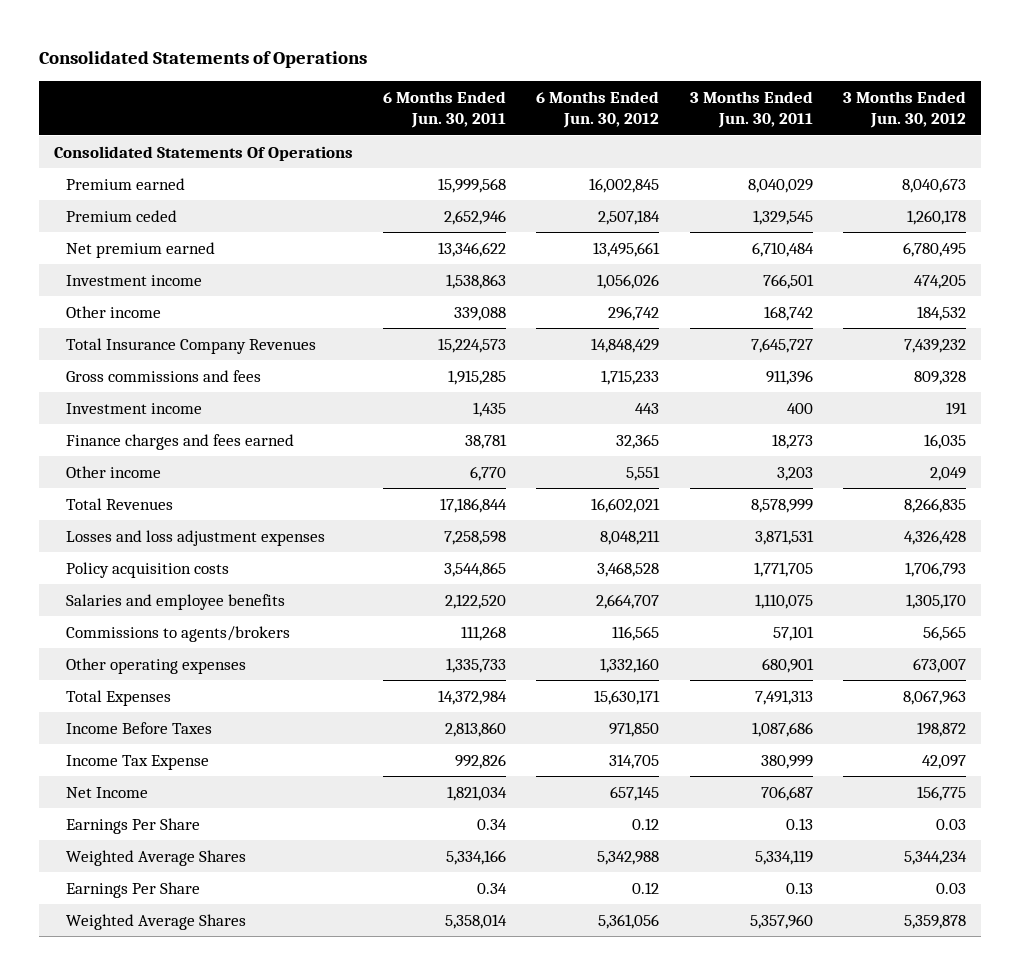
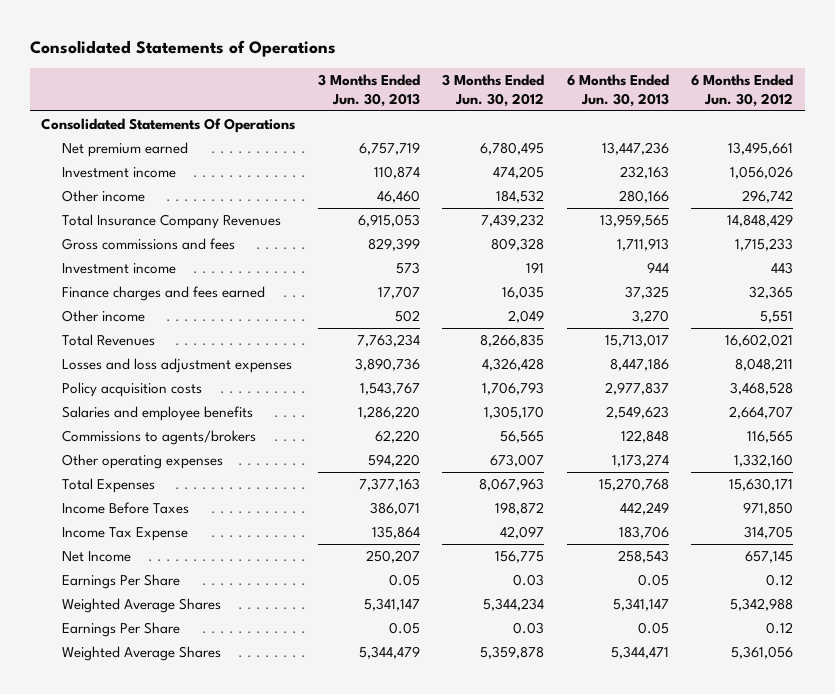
- | 6 Months Ended Jun. 30, 2011 | 6 Months Ended Jun. 30, 2012 | 3 Months Ended Jun. 30, 2011 | 3 Months Ended Jun. 30, 2012
+ | 3 Months Ended Jun. 30, 2013 | 3 Months Ended Jun. 30, 2012 | 6 Months Ended Jun. 30, 2013 | 6 Months Ended Jun. 30, 2012
- Premium earned | 15,999,568 | 16,002,845 | 8,040,029 | 8,040,673
- Premium ceded | 2,652,946 | 2,507,184 | 1,329,545 | 1,260,178

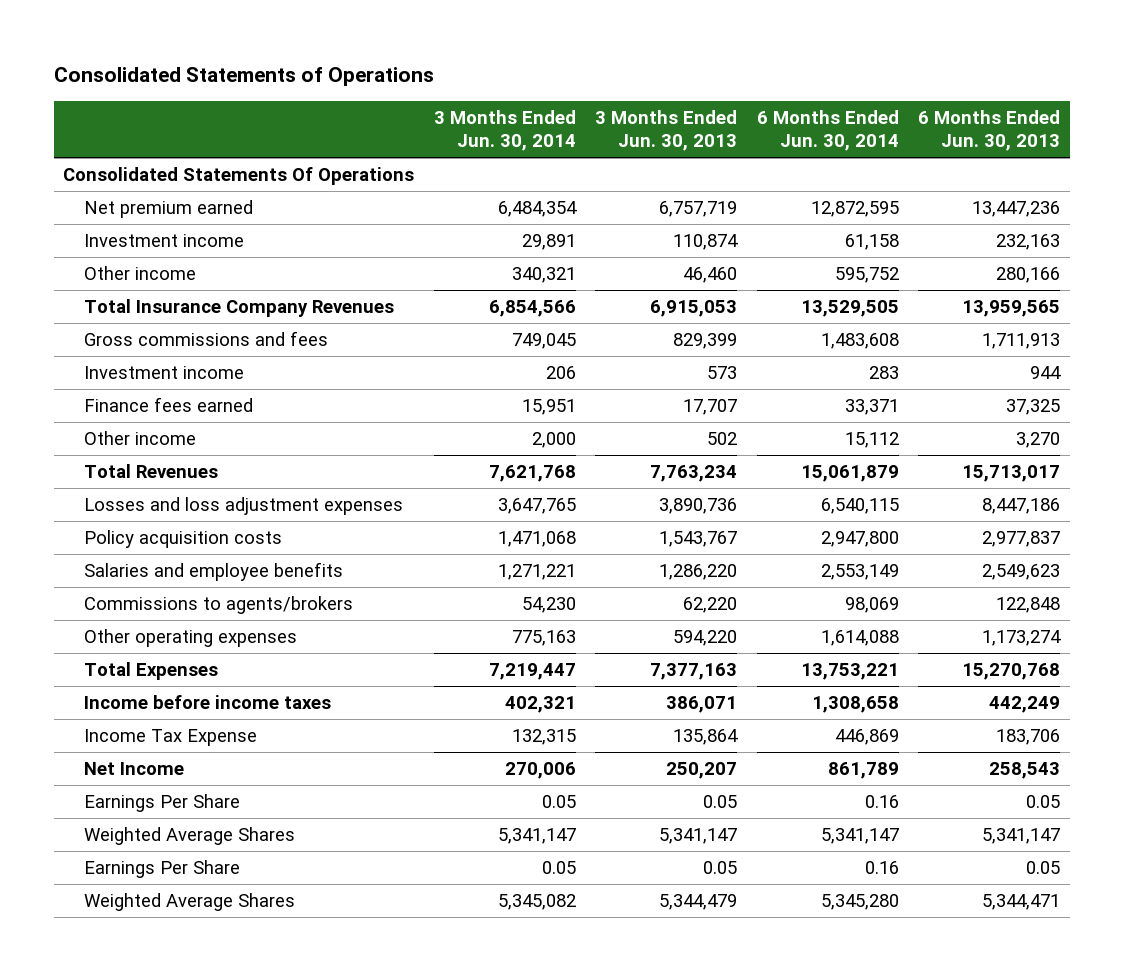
- | 3 Months Ended Jun. 30, 2013 | 3 Months Ended Jun. 30, 2012 | 6 Months Ended Jun. 30, 2013 | 6 Months Ended Jun. 30, 2012
+ | 3 Months Ended Jun. 30, 2014 | 3 Months Ended Jun. 30, 2013 | 6 Months Ended Jun. 30, 2014 | 6 Months Ended Jun. 30, 2013
- Finance charges and fees earned | 17,707 | 16,035 | 37,325 | 32,365
+ Finance fees earned | 15,951 | 17,707 | 33,371 | 37,325
- Income Before Taxes | 386,071 | 198,872 | 442,249 | 971,850
+ Income before income taxes | 402,321 | 386,071 | 1,308,658 | 442,249

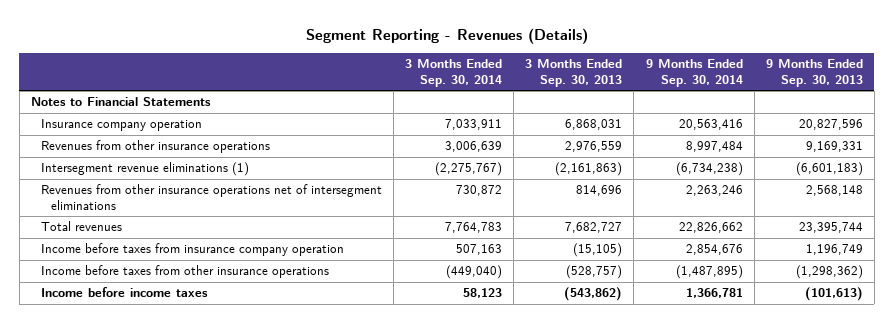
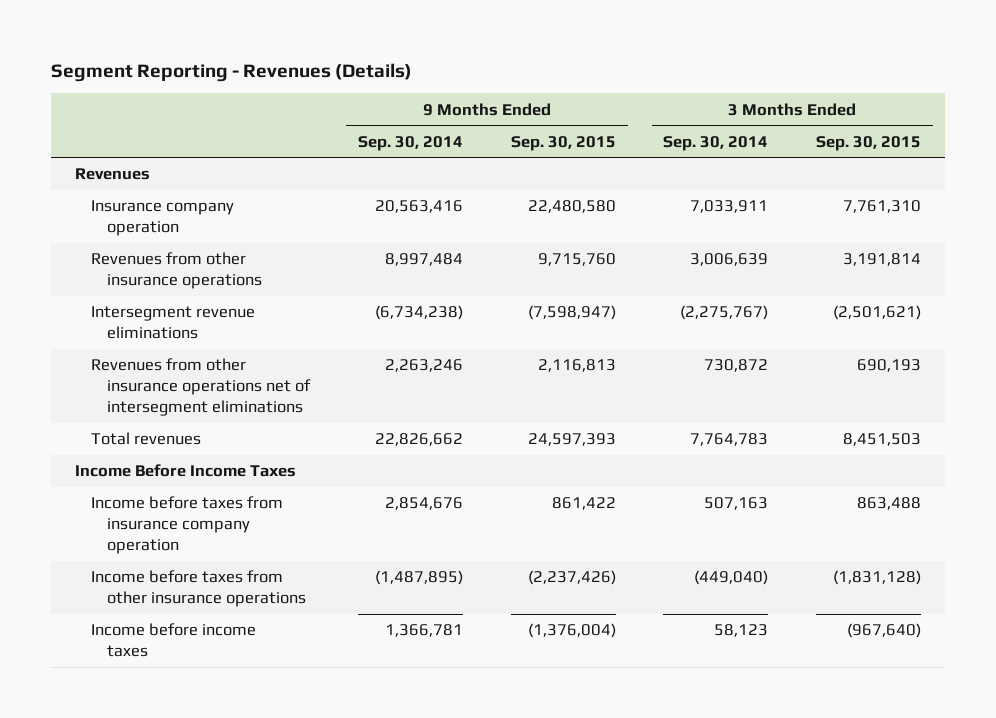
- | 3 Months Ended Sep. 30, 2014 | 3 Months Ended Sep. 30, 2013 | 9 Months Ended Sep. 30, 2014 | 9 Months Ended Sep. 30, 2013
+ | 9 Months Ended Sep. 30, 2014 | 9 Months Ended Sep. 30, 2015 | 3 Months Ended Sep. 30, 2014 | 3 Months Ended Sep. 30, 2015
- Notes to Financial Statements
+ Revenues
- Intersegment revenue eliminations (1) | (2,275,767) | (2,161,863) | (6,734,238) | (6,601,183)
+ Intersegment revenue eliminations | (6,734,238) | (7,598,947) | (2,275,767) | (2,501,621)
+ Income Before Income Taxes

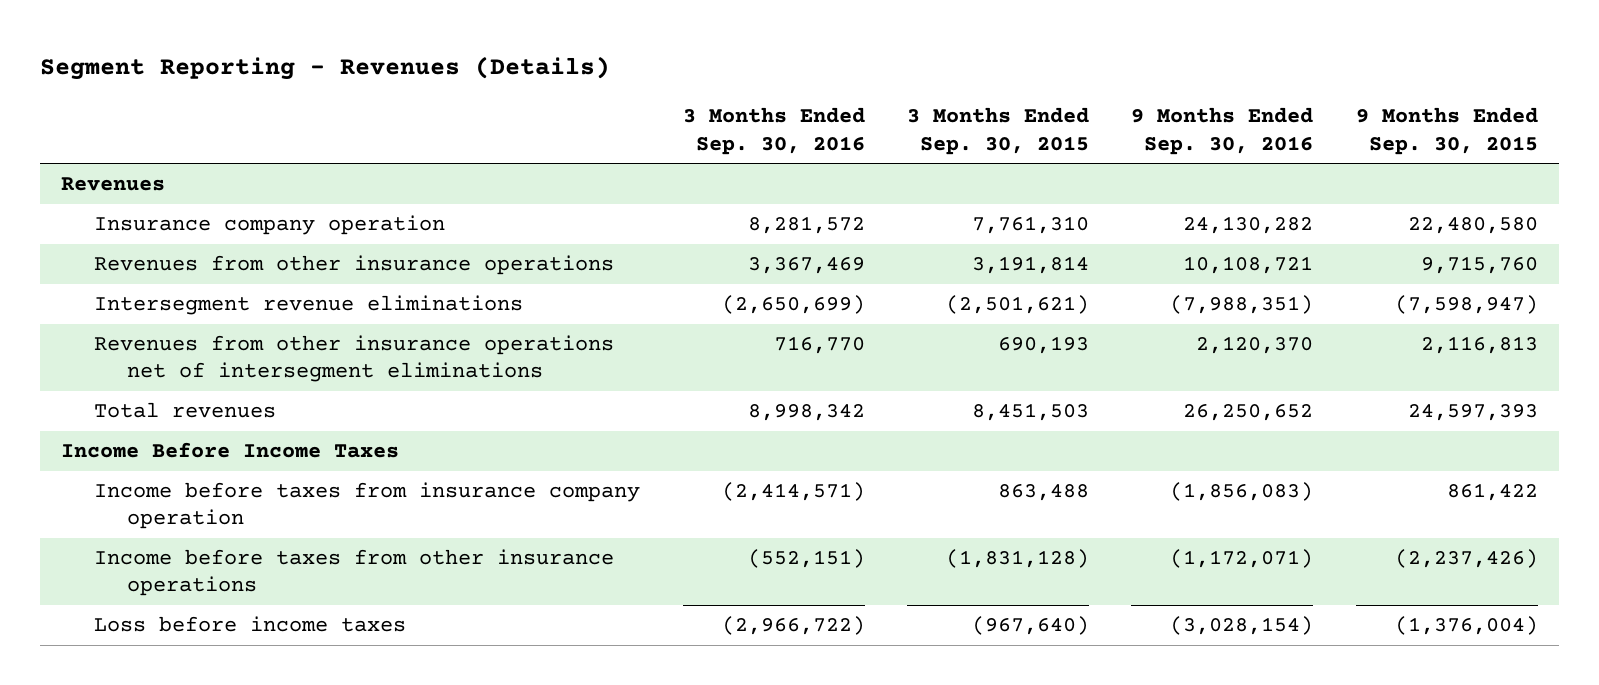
- | 9 Months Ended Sep. 30, 2014 | 9 Months Ended Sep. 30, 2015 | 3 Months Ended Sep. 30, 2014 | 3 Months Ended Sep. 30, 2015
+ | 3 Months Ended Sep. 30, 2016 | 3 Months Ended Sep. 30, 2015 | 9 Months Ended Sep. 30, 2016 | 9 Months Ended Sep. 30, 2015
- Income before income taxes | 1,366,781 | (1,376,004) | 58,123 | (967,640)
+ Loss before income taxes | (2,966,722) | (967,640) | (3,028,154) | (1,376,004)

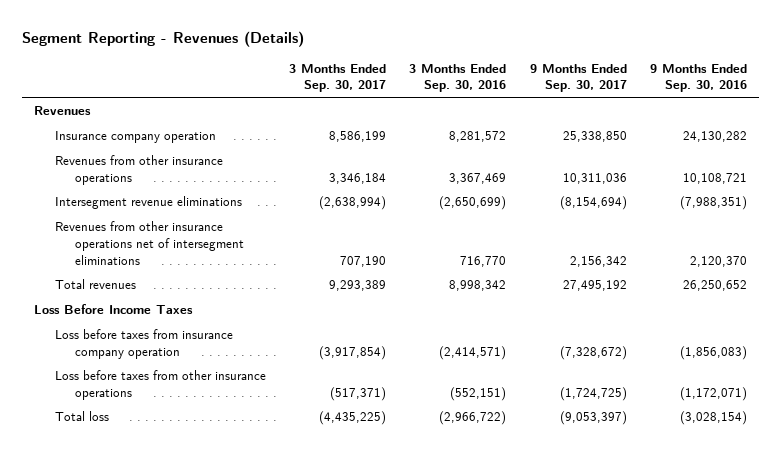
- | 3 Months Ended Sep. 30, 2016 | 3 Months Ended Sep. 30, 2015 | 9 Months Ended Sep. 30, 2016 | 9 Months Ended Sep. 30, 2015
+ | 3 Months Ended Sep. 30, 2017 | 3 Months Ended Sep. 30, 2016 | 9 Months Ended Sep. 30, 2017 | 9 Months Ended Sep. 30, 2016
- Income Before Income Taxes
- Income before taxes from insurance company operation | (2,414,571) | 863,488 | (1,856,083) | 861,422
- Income before taxes from other insurance operations | (552,151) | (1,831,128) | (1,172,071) | (2,237,426)
- Loss before income taxes | (2,966,722) | (967,640) | (3,028,154) | (1,376,004)
+ Loss Before Income Taxes
+ Loss before taxes from insurance company operation | (3,917,854) | (2,414,571) | (7,328,672) | (1,856,083)
+ Loss before taxes from other insurance operations | (517,371) | (552,151) | (1,724,725) | (1,172,071)
+ Total loss | (4,435,225) | (2,966,722) | (9,053,397) | (3,028,154)

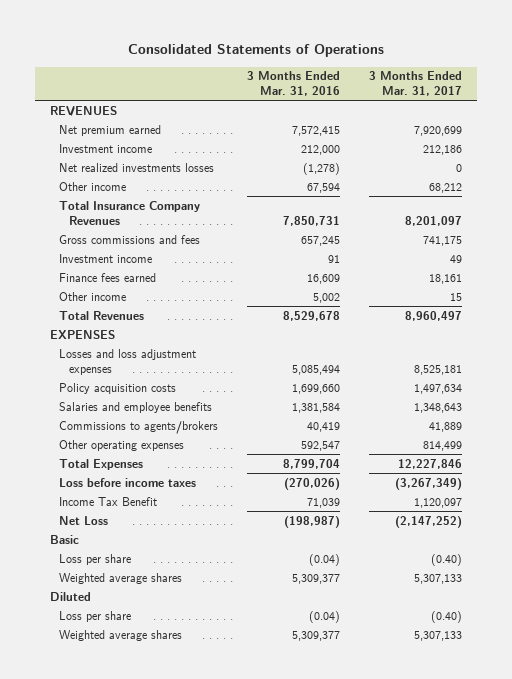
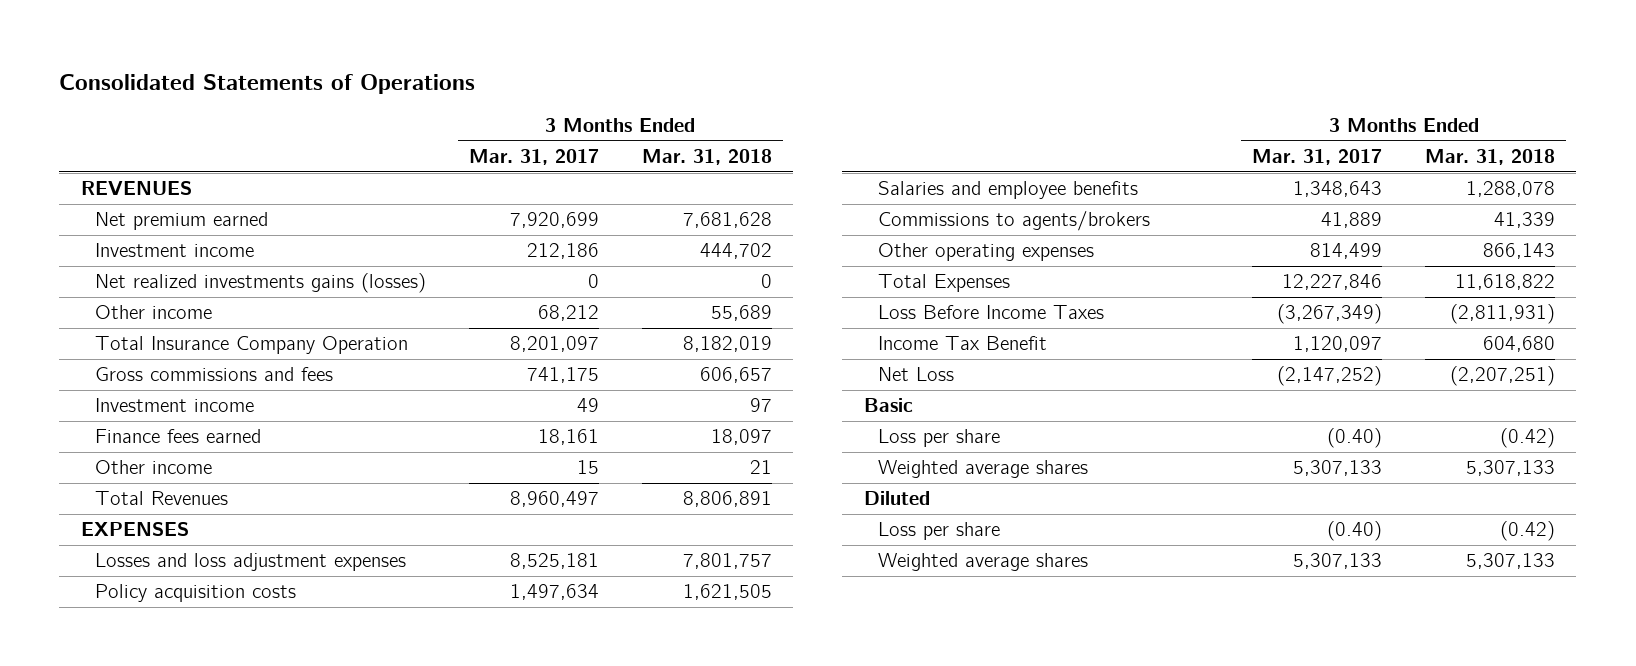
- | 3 Months Ended Mar. 31, 2016 | 3 Months Ended Mar. 31, 2017
+ | 3 Months Ended Mar. 31, 2017 | 3 Months Ended Mar. 31, 2018
- Net realized investments losses | (1,278) | 0
+ Net realized investments gains (losses) | 0 | 0
- Total Insurance Company Revenues | 7,850,731 | 8,201,097
+ Total Insurance Company Operation | 8,201,097 | 8,182,019
- Loss before income taxes | (270,026) | (3,267,349)
+ Loss Before Income Taxes | (3,267,349) | (2,811,931)

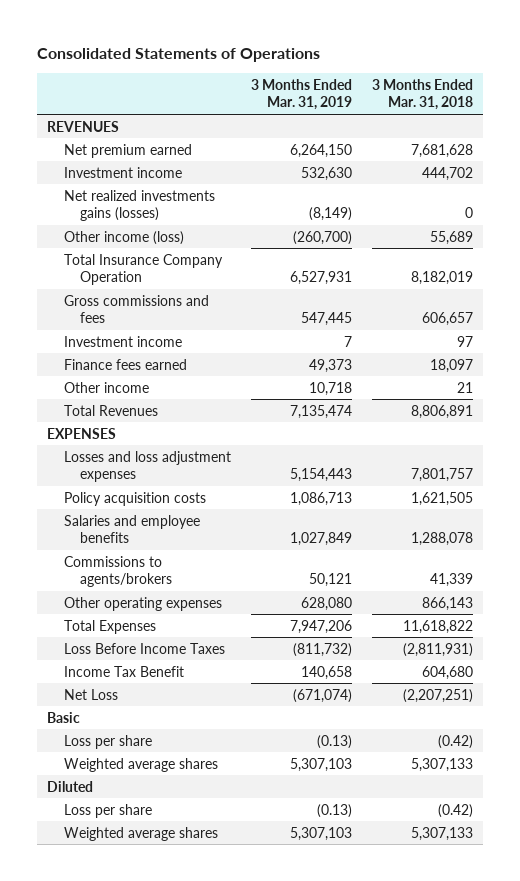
- | 3 Months Ended Mar. 31, 2017 | 3 Months Ended Mar. 31, 2018
+ | 3 Months Ended Mar. 31, 2019 | 3 Months Ended Mar. 31, 2018
- Other income | 68,212 | 55,689
+ Other income (loss) | (260,700) | 55,689

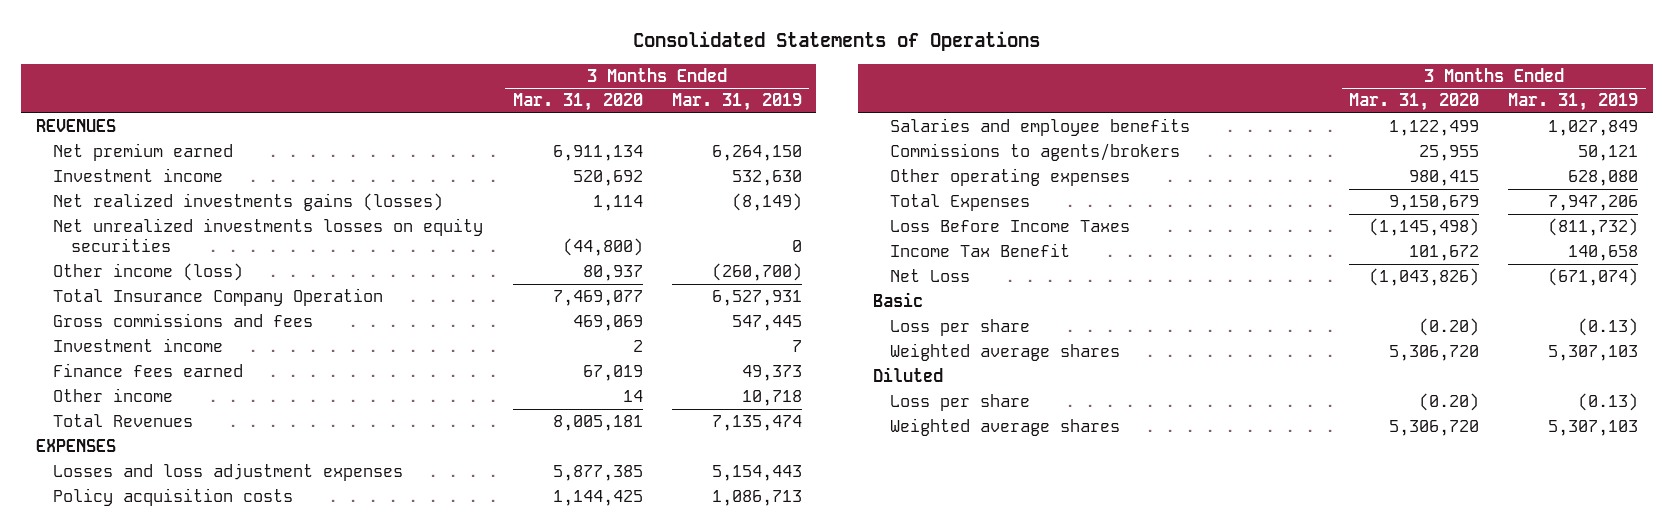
- | 3 Months Ended Mar. 31, 2019 | 3 Months Ended Mar. 31, 2018
+ | 3 Months Ended Mar. 31, 2020 | 3 Months Ended Mar. 31, 2019
+ Net unrealized investments losses on equity securities | (44,800) | 0

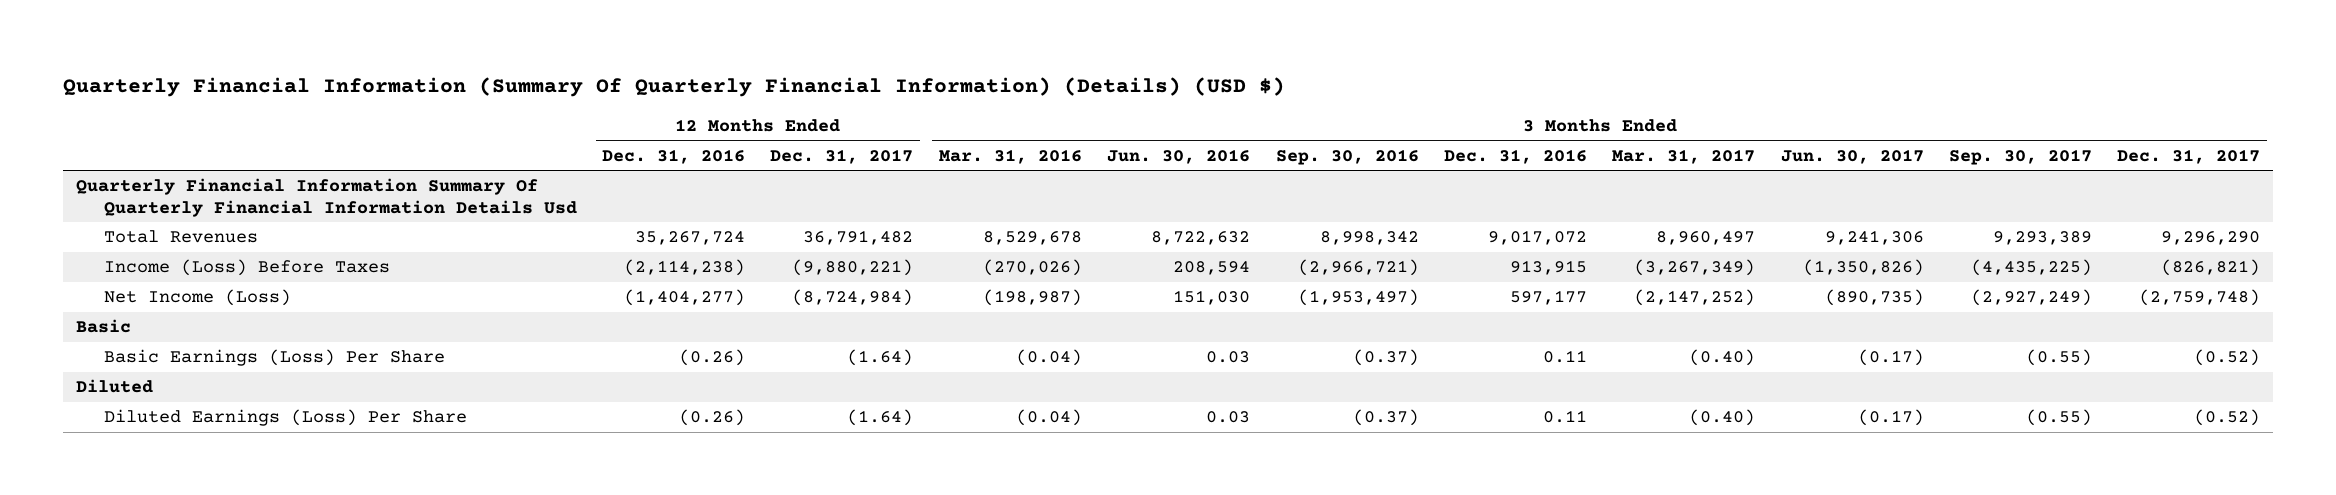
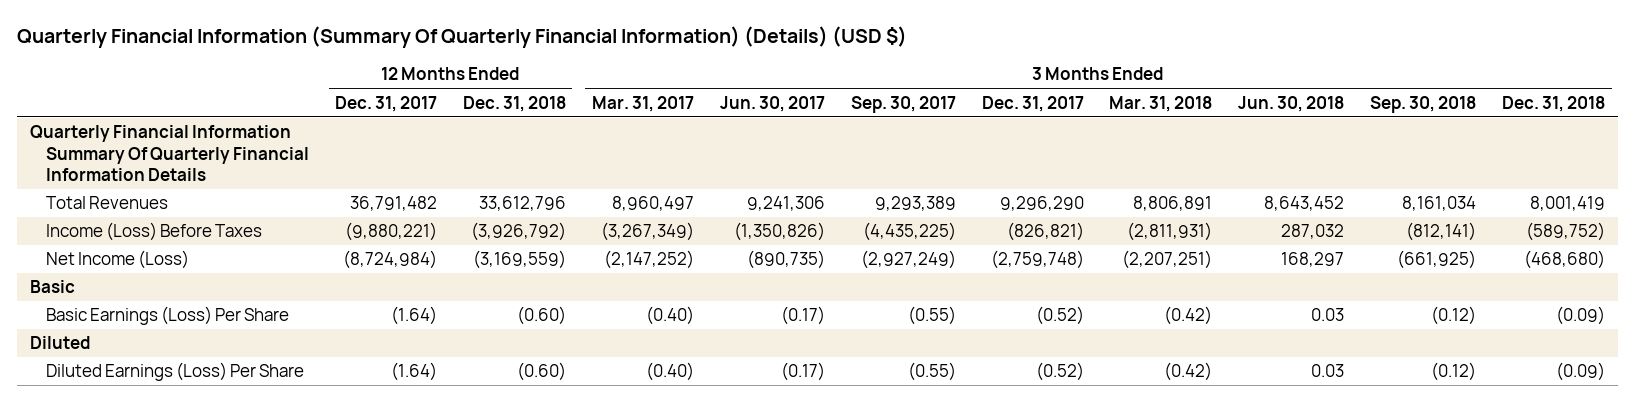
- | 12 Months Ended Dec. 31, 2016 | 12 Months Ended Dec. 31, 2017 | 3 Months Ended Mar. 31, 2016 | 3 Months Ended Jun. 30, 2016 | 3 Months Ended Sep. 30, 2016 | 3 Months Ended Dec. 31, 2016 | 3 Months Ended Mar. 31, 2017 | 3 Months Ended Jun. 30, 2017 | 3 Months Ended Sep. 30, 2017 | 3 Months Ended Dec. 31, 2017
+ | 12 Months Ended Dec. 31, 2017 | 12 Months Ended Dec. 31, 2018 | 3 Months Ended Mar. 31, 2017 | 3 Months Ended Jun. 30, 2017 | 3 Months Ended Sep. 30, 2017 | 3 Months Ended Dec. 31, 2017 | 3 Months Ended Mar. 31, 2018 | 3 Months Ended Jun. 30, 2018 | 3 Months Ended Sep. 30, 2018 | 3 Months Ended Dec. 31, 2018
- Quarterly Financial Information Summary Of Quarterly Financial Information Details Usd
+ Quarterly Financial Information Summary Of Quarterly Financial Information Details

